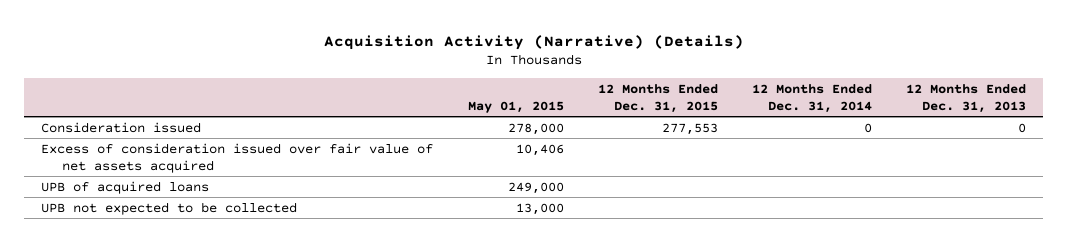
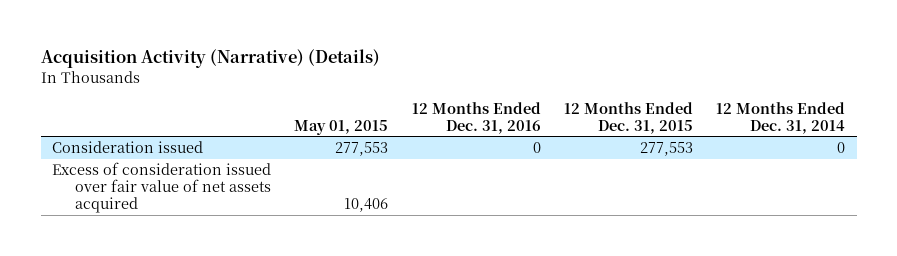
- | May 01, 2015 | 12 Months Ended Dec. 31, 2015 | 12 Months Ended Dec. 31, 2014 | 12 Months Ended Dec. 31, 2013
+ | May 01, 2015 | 12 Months Ended Dec. 31, 2016 | 12 Months Ended Dec. 31, 2015 | 12 Months Ended Dec. 31, 2014
- Consideration issued | 278,000 | 277,553 | 0 | 0
+ Consideration issued | 277,553 | 0 | 277,553 | 0
- UPB of acquired loans | 249,000 | | |
- UPB not expected to be collected | 13,000 | | |

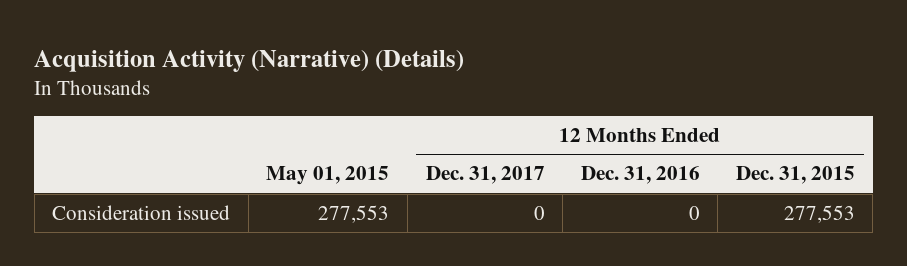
- | May 01, 2015 | 12 Months Ended Dec. 31, 2016 | 12 Months Ended Dec. 31, 2015 | 12 Months Ended Dec. 31, 2014
+ | May 01, 2015 | 12 Months Ended Dec. 31, 2017 | 12 Months Ended Dec. 31, 2016 | 12 Months Ended Dec. 31, 2015
- Excess of consideration issued over fair value of net assets acquired | 10,406 | | |

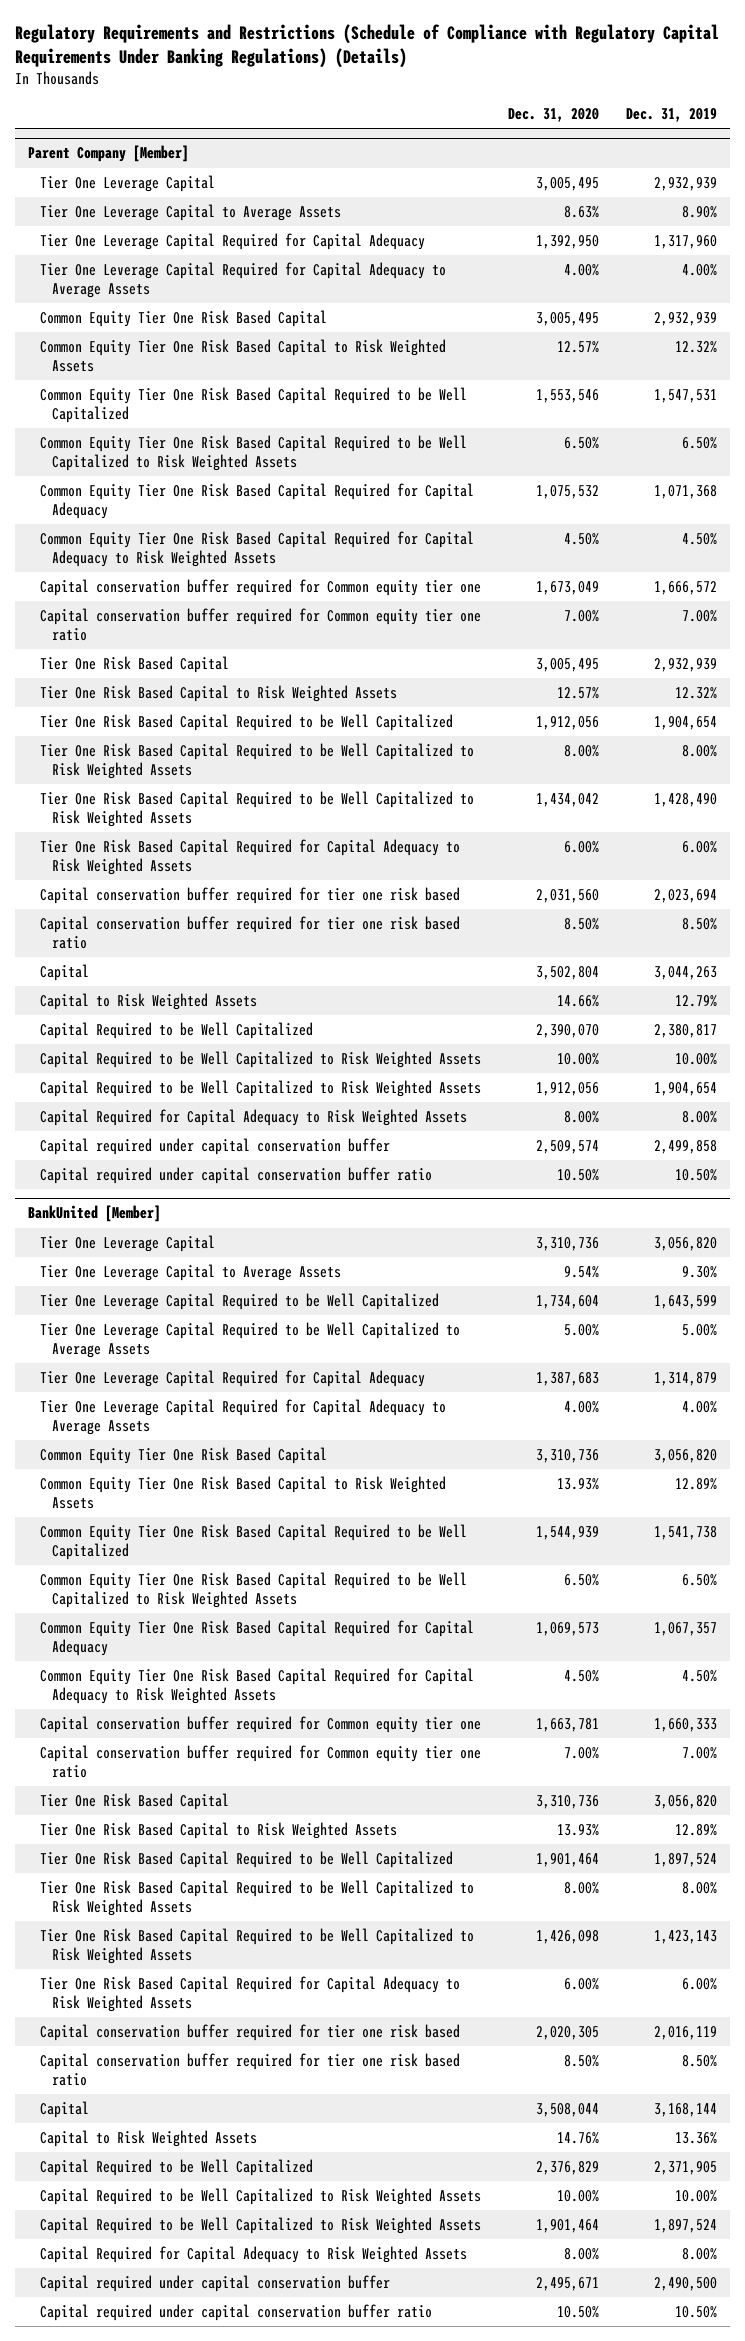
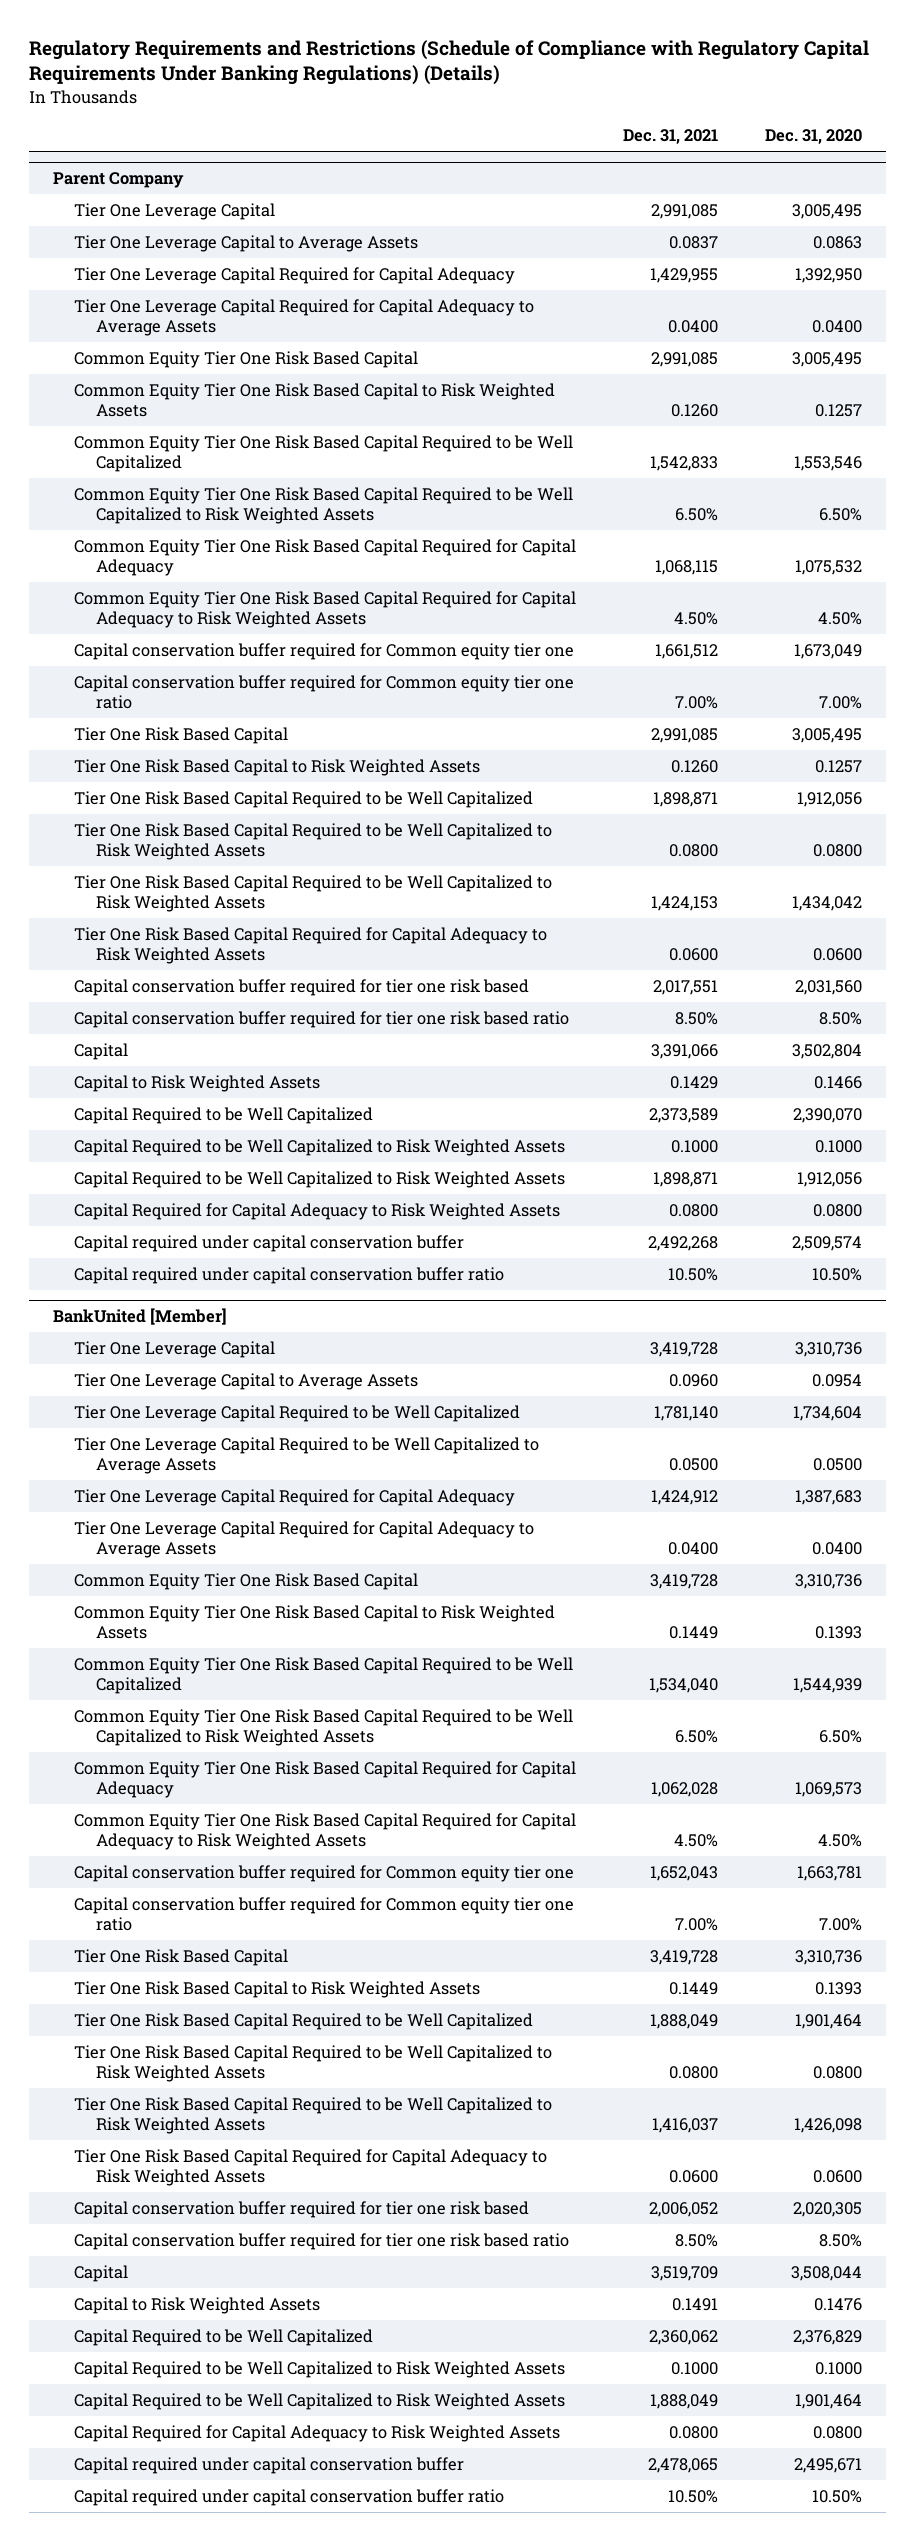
- | Dec. 31, 2020 | Dec. 31, 2019
+ | Dec. 31, 2021 | Dec. 31, 2020
- Parent Company [Member]
+ Parent Company
- Tier One Leverage Capital to Average Assets | 8.63% | 8.90%
+ Tier One Leverage Capital to Average Assets | 0.0837 | 0.0863
- Tier One Leverage Capital Required for Capital Adequacy to Average Assets | 4.00% | 4.00%
+ Tier One Leverage Capital Required for Capital Adequacy to Average Assets | 0.0400 | 0.0400
- Common Equity Tier One Risk Based Capital to Risk Weighted Assets | 12.57% | 12.32%
+ Common Equity Tier One Risk Based Capital to Risk Weighted Assets | 0.1260 | 0.1257
- Tier One Risk Based Capital to Risk Weighted Assets | 12.57% | 12.32%
+ Tier One Risk Based Capital to Risk Weighted Assets | 0.1260 | 0.1257
- Tier One Risk Based Capital Required to be Well Capitalized to Risk Weighted Assets | 8.00% | 8.00%
+ Tier One Risk Based Capital Required to be Well Capitalized to Risk Weighted Assets | 0.0800 | 0.0800
- Tier One Risk Based Capital Required for Capital Adequacy to Risk Weighted Assets | 6.00% | 6.00%
+ Tier One Risk Based Capital Required for Capital Adequacy to Risk Weighted Assets | 0.0600 | 0.0600
- Capital to Risk Weighted Assets | 14.66% | 12.79%
+ Capital to Risk Weighted Assets | 0.1429 | 0.1466
- Capital Required to be Well Capitalized to Risk Weighted Assets | 10.00% | 10.00%
+ Capital Required to be Well Capitalized to Risk Weighted Assets | 0.1000 | 0.1000
- Capital Required for Capital Adequacy to Risk Weighted Assets | 8.00% | 8.00%
+ Capital Required for Capital Adequacy to Risk Weighted Assets | 0.0800 | 0.0800
@ BankUnited [Member]
- Tier One Leverage Capital to Average Assets | 9.54% | 9.30%
+ Tier One Leverage Capital to Average Assets | 0.0960 | 0.0954
- Tier One Leverage Capital Required to be Well Capitalized to Average Assets | 5.00% | 5.00%
+ Tier One Leverage Capital Required to be Well Capitalized to Average Assets | 0.0500 | 0.0500
- Tier One Leverage Capital Required for Capital Adequacy to Average Assets | 4.00% | 4.00%
+ Tier One Leverage Capital Required for Capital Adequacy to Average Assets | 0.0400 | 0.0400
- Common Equity Tier One Risk Based Capital to Risk Weighted Assets | 13.93% | 12.89%
+ Common Equity Tier One Risk Based Capital to Risk Weighted Assets | 0.1449 | 0.1393
- Tier One Risk Based Capital to Risk Weighted Assets | 13.93% | 12.89%
+ Tier One Risk Based Capital to Risk Weighted Assets | 0.1449 | 0.1393
- Tier One Risk Based Capital Required to be Well Capitalized to Risk Weighted Assets | 8.00% | 8.00%
+ Tier One Risk Based Capital Required to be Well Capitalized to Risk Weighted Assets | 0.0800 | 0.0800
- Tier One Risk Based Capital Required for Capital Adequacy to Risk Weighted Assets | 6.00% | 6.00%
+ Tier One Risk Based Capital Required for Capital Adequacy to Risk Weighted Assets | 0.0600 | 0.0600
- Capital to Risk Weighted Assets | 14.76% | 13.36%
+ Capital to Risk Weighted Assets | 0.1491 | 0.1476
- Capital Required to be Well Capitalized to Risk Weighted Assets | 10.00% | 10.00%
+ Capital Required to be Well Capitalized to Risk Weighted Assets | 0.1000 | 0.1000
- Capital Required for Capital Adequacy to Risk Weighted Assets | 8.00% | 8.00%
+ Capital Required for Capital Adequacy to Risk Weighted Assets | 0.0800 | 0.0800

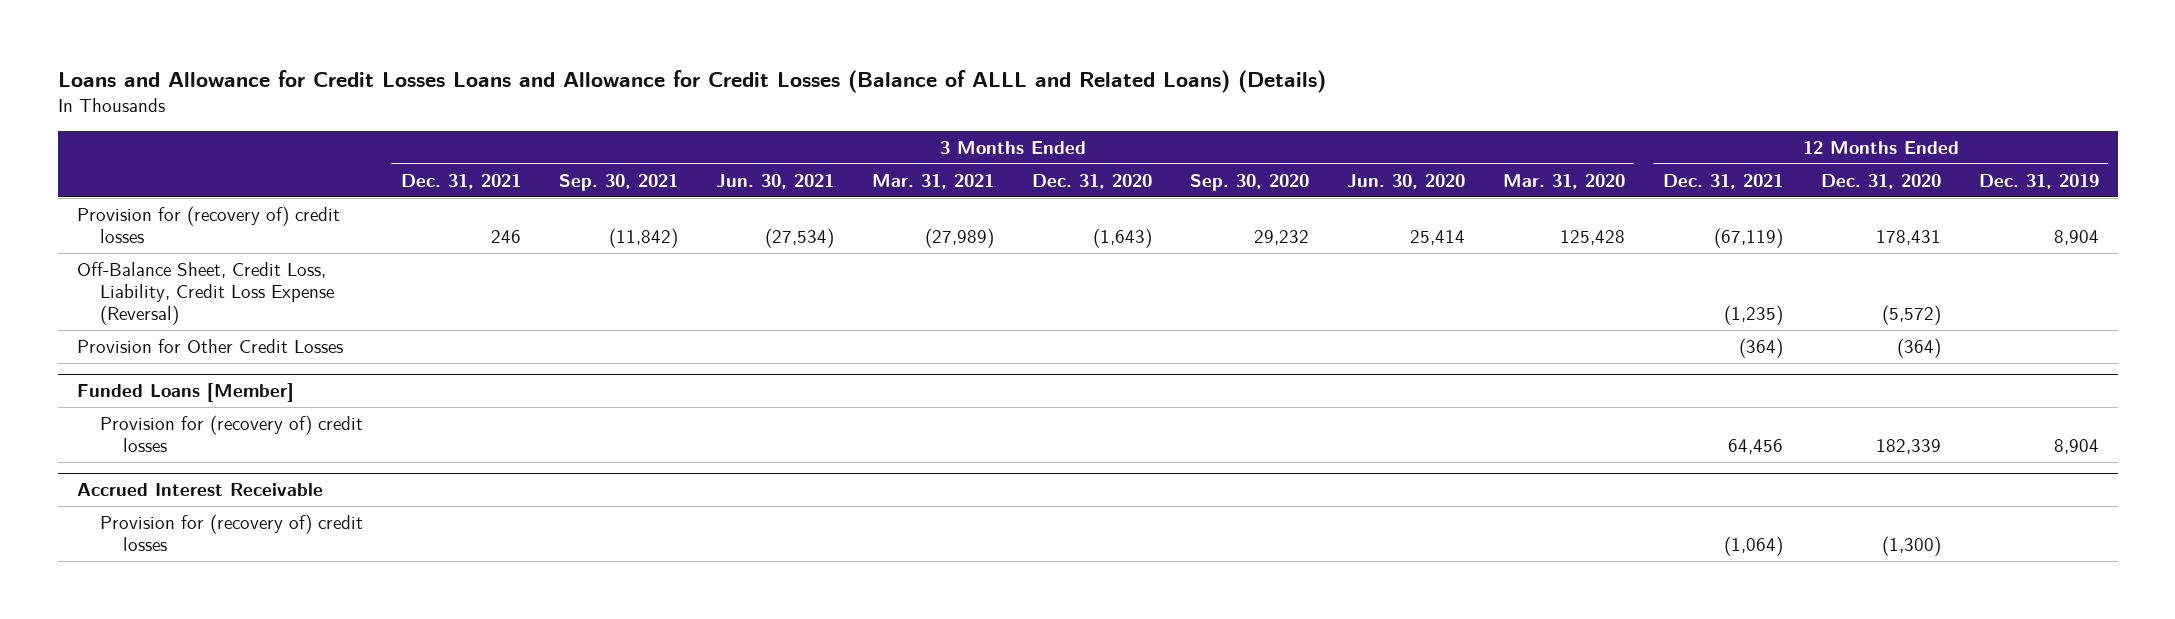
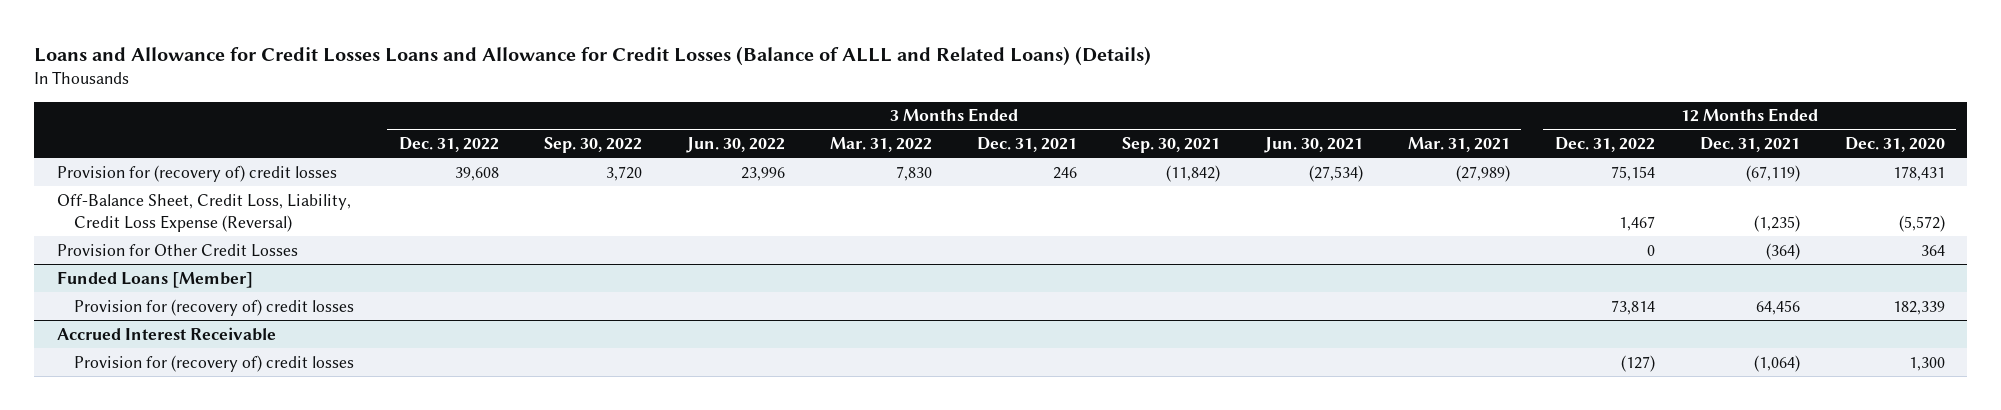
- | 3 Months Ended Dec. 31, 2021 | 3 Months Ended Sep. 30, 2021 | 3 Months Ended Jun. 30, 2021 | 3 Months Ended Mar. 31, 2021 | 3 Months Ended Dec. 31, 2020 | 3 Months Ended Sep. 30, 2020 | 3 Months Ended Jun. 30, 2020 | 3 Months Ended Mar. 31, 2020 | 12 Months Ended Dec. 31, 2021 | 12 Months Ended Dec. 31, 2020 | 12 Months Ended Dec. 31, 2019
+ | 3 Months Ended Dec. 31, 2022 | 3 Months Ended Sep. 30, 2022 | 3 Months Ended Jun. 30, 2022 | 3 Months Ended Mar. 31, 2022 | 3 Months Ended Dec. 31, 2021 | 3 Months Ended Sep. 30, 2021 | 3 Months Ended Jun. 30, 2021 | 3 Months Ended Mar. 31, 2021 | 12 Months Ended Dec. 31, 2022 | 12 Months Ended Dec. 31, 2021 | 12 Months Ended Dec. 31, 2020
- Provision for Other Credit Losses | | | | | | | | | (364) | (364) |
+ Provision for Other Credit Losses | | | | | | | | | 0 | (364) | 364
@ Accrued Interest Receivable
- Provision for (recovery of) credit losses | | | | | | | | | (1,064) | (1,300) |
+ Provision for (recovery of) credit losses | | | | | | | | | (127) | (1,064) | 1,300

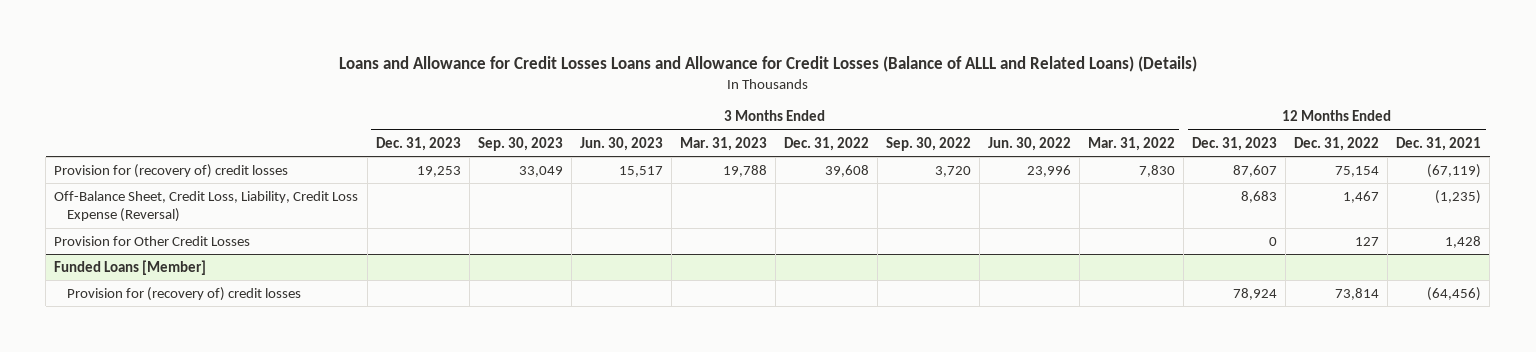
- | 3 Months Ended Dec. 31, 2022 | 3 Months Ended Sep. 30, 2022 | 3 Months Ended Jun. 30, 2022 | 3 Months Ended Mar. 31, 2022 | 3 Months Ended Dec. 31, 2021 | 3 Months Ended Sep. 30, 2021 | 3 Months Ended Jun. 30, 2021 | 3 Months Ended Mar. 31, 2021 | 12 Months Ended Dec. 31, 2022 | 12 Months Ended Dec. 31, 2021 | 12 Months Ended Dec. 31, 2020
+ | 3 Months Ended Dec. 31, 2023 | 3 Months Ended Sep. 30, 2023 | 3 Months Ended Jun. 30, 2023 | 3 Months Ended Mar. 31, 2023 | 3 Months Ended Dec. 31, 2022 | 3 Months Ended Sep. 30, 2022 | 3 Months Ended Jun. 30, 2022 | 3 Months Ended Mar. 31, 2022 | 12 Months Ended Dec. 31, 2023 | 12 Months Ended Dec. 31, 2022 | 12 Months Ended Dec. 31, 2021
- Provision for Other Credit Losses | | | | | | | | | 0 | (364) | 364
+ Provision for Other Credit Losses | | | | | | | | | 0 | 127 | 1,428
@ Funded Loans [Member]
- Provision for (recovery of) credit losses | | | | | | | | | 73,814 | 64,456 | 182,339
- Accrued Interest Receivable
- Provision for (recovery of) credit losses | | | | | | | | | (127) | (1,064) | 1,300
@ Funded Loans [Member]
+ Provision for (recovery of) credit losses | | | | | | | | | 78,924 | 73,814 | (64,456)

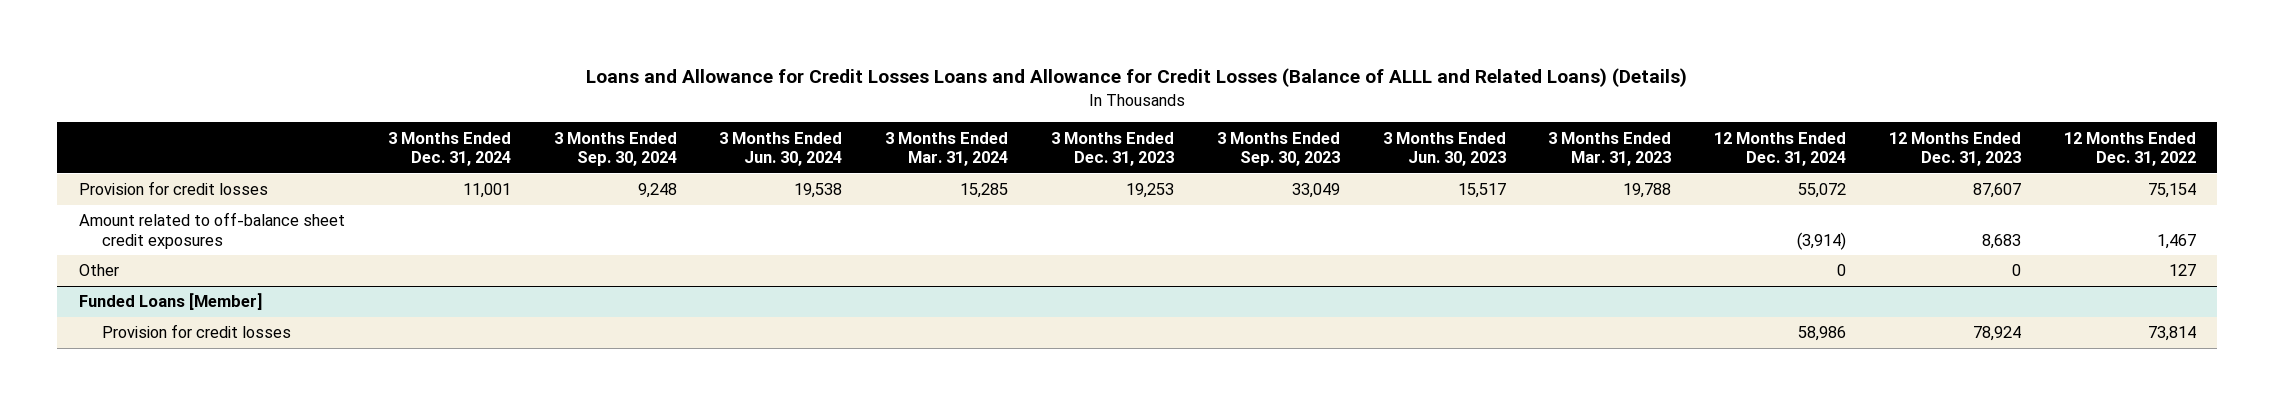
- | 3 Months Ended Dec. 31, 2023 | 3 Months Ended Sep. 30, 2023 | 3 Months Ended Jun. 30, 2023 | 3 Months Ended Mar. 31, 2023 | 3 Months Ended Dec. 31, 2022 | 3 Months Ended Sep. 30, 2022 | 3 Months Ended Jun. 30, 2022 | 3 Months Ended Mar. 31, 2022 | 12 Months Ended Dec. 31, 2023 | 12 Months Ended Dec. 31, 2022 | 12 Months Ended Dec. 31, 2021
+ | 3 Months Ended Dec. 31, 2024 | 3 Months Ended Sep. 30, 2024 | 3 Months Ended Jun. 30, 2024 | 3 Months Ended Mar. 31, 2024 | 3 Months Ended Dec. 31, 2023 | 3 Months Ended Sep. 30, 2023 | 3 Months Ended Jun. 30, 2023 | 3 Months Ended Mar. 31, 2023 | 12 Months Ended Dec. 31, 2024 | 12 Months Ended Dec. 31, 2023 | 12 Months Ended Dec. 31, 2022
- Provision for (recovery of) credit losses | 19,253 | 33,049 | 15,517 | 19,788 | 39,608 | 3,720 | 23,996 | 7,830 | 87,607 | 75,154 | (67,119)
- Off-Balance Sheet, Credit Loss, Liability, Credit Loss Expense (Reversal) | | | | | | | | | 8,683 | 1,467 | (1,235)
- Provision for Other Credit Losses | | | | | | | | | 0 | 127 | 1,428
+ Provision for credit losses | 11,001 | 9,248 | 19,538 | 15,285 | 19,253 | 33,049 | 15,517 | 19,788 | 55,072 | 87,607 | 75,154
+ Amount related to off-balance sheet credit exposures | | | | | | | | | (3,914) | 8,683 | 1,467
+ Other | | | | | | | | | 0 | 0 | 127
@ Funded Loans [Member]
- Provision for (recovery of) credit losses | | | | | | | | | 78,924 | 73,814 | (64,456)
+ Provision for credit losses | | | | | | | | | 58,986 | 78,924 | 73,814

